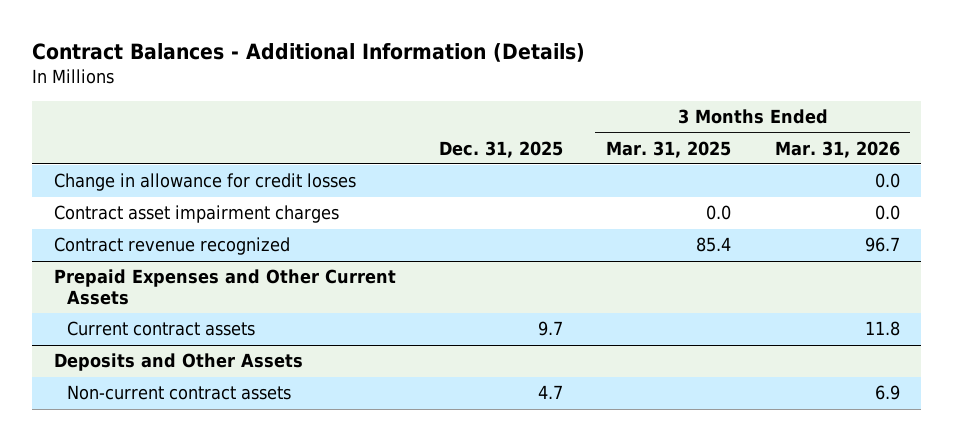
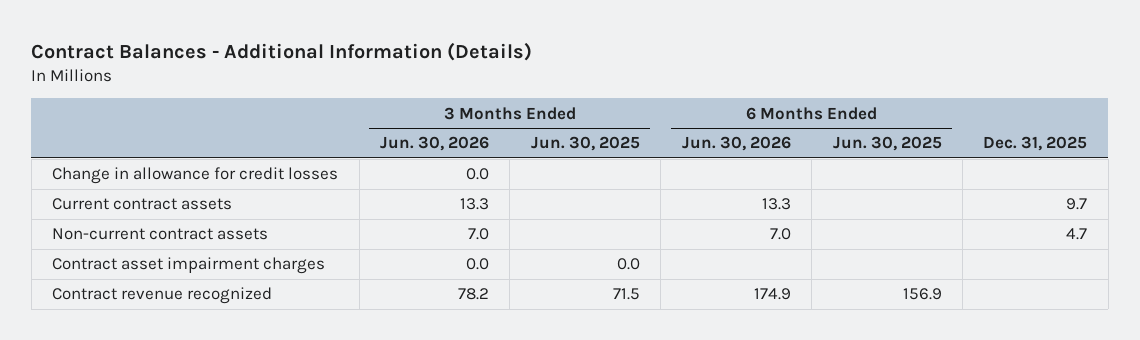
- | Dec. 31, 2025 | 3 Months Ended Mar. 31, 2025 | 3 Months Ended Mar. 31, 2026
+ | 3 Months Ended Jun. 30, 2026 | 3 Months Ended Jun. 30, 2025 | 6 Months Ended Jun. 30, 2026 | 6 Months Ended Jun. 30, 2025 | Dec. 31, 2025
+ Current contract assets | 13.3 | | 13.3 | | 9.7
+ Non-current contract assets | 7.0 | | 7.0 | | 4.7
- Prepaid Expenses and Other Current Assets
- Current contract assets | 9.7 | | 11.8
- Deposits and Other Assets
- Non-current contract assets | 4.7 | | 6.9

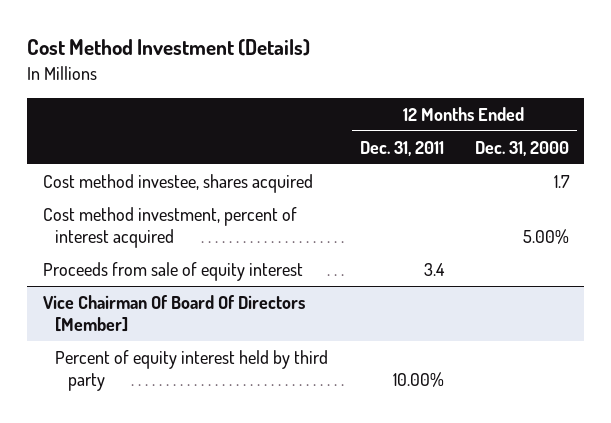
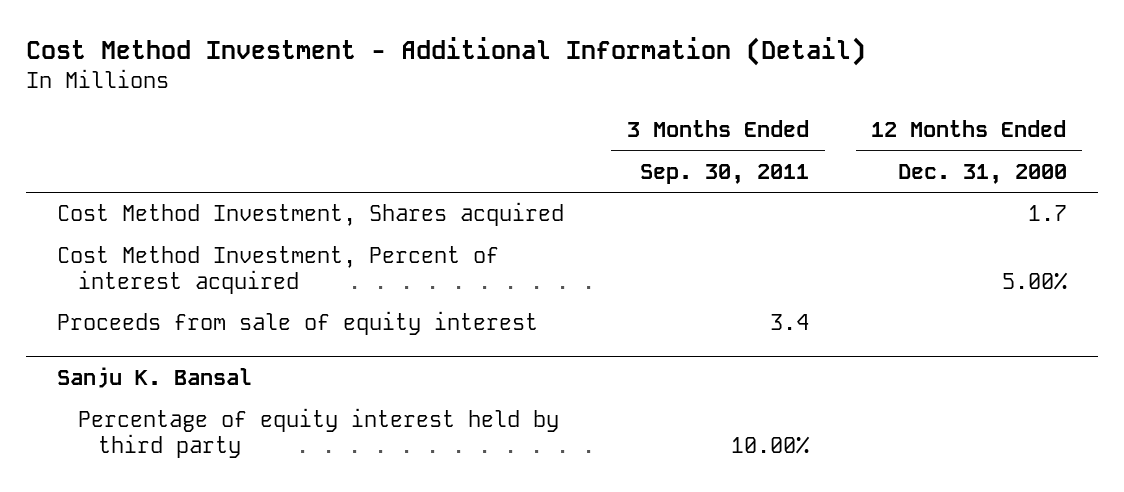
- Cost Method Investment (Details)
+ Cost Method Investment - Additional Information (Detail)
- | 12 Months Ended Dec. 31, 2011 | 12 Months Ended Dec. 31, 2000
+ | 3 Months Ended Sep. 30, 2011 | 12 Months Ended Dec. 31, 2000
- Cost method investee, shares acquired | | 1.7
- Cost method investment, percent of interest acquired | | 5.00%
+ Cost Method Investment, Shares acquired | | 1.7
+ Cost Method Investment, Percent of interest acquired | | 5.00%
- Vice Chairman Of Board Of Directors [Member]
- Percent of equity interest held by third party | 10.00% |
+ Sanju K. Bansal
+ Percentage of equity interest held by third party | 10.00% |

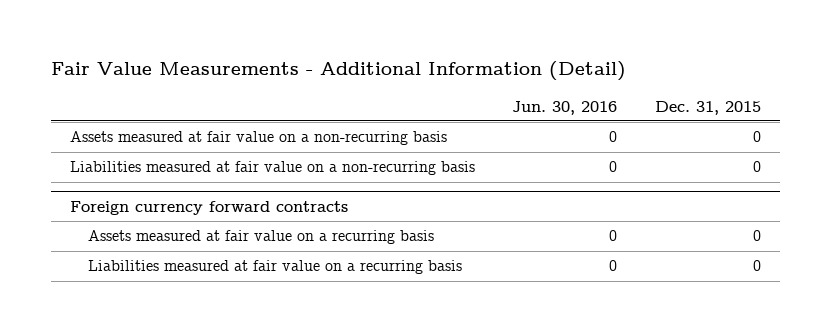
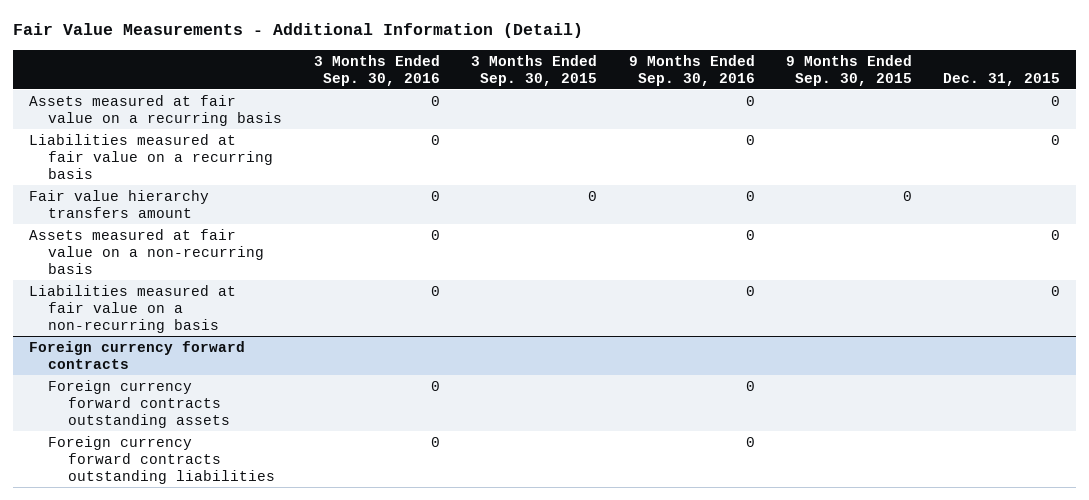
- | Jun. 30, 2016 | Dec. 31, 2015
+ | 3 Months Ended Sep. 30, 2016 | 3 Months Ended Sep. 30, 2015 | 9 Months Ended Sep. 30, 2016 | 9 Months Ended Sep. 30, 2015 | Dec. 31, 2015
+ Assets measured at fair value on a recurring basis | 0 | | 0 | | 0
+ Liabilities measured at fair value on a recurring basis | 0 | | 0 | | 0
+ Fair value hierarchy transfers amount | 0 | 0 | 0 | 0 |
@ Foreign currency forward contracts
- Assets measured at fair value on a recurring basis | 0 | 0
- Liabilities measured at fair value on a recurring basis | 0 | 0
+ Foreign currency forward contracts outstanding assets | 0 | | 0 | |
+ Foreign currency forward contracts outstanding liabilities | 0 | | 0 | |

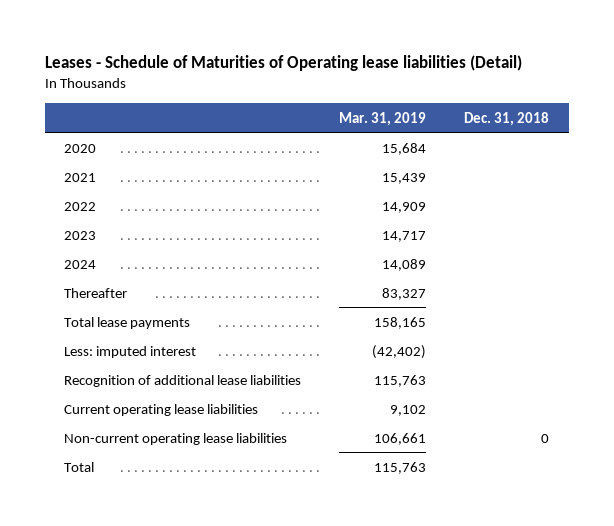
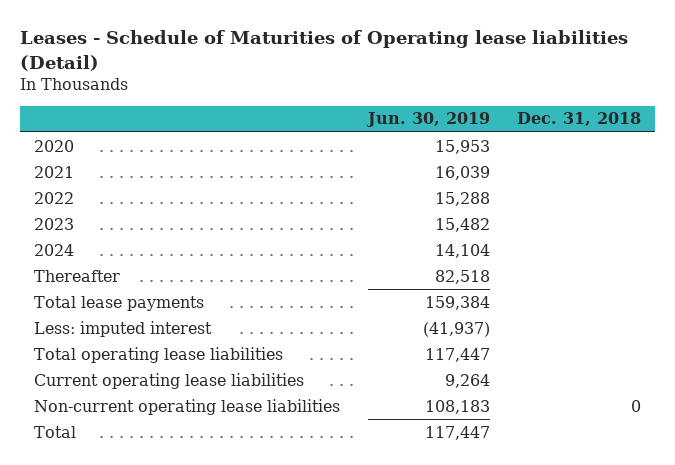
- | Mar. 31, 2019 | Dec. 31, 2018
+ | Jun. 30, 2019 | Dec. 31, 2018
- Recognition of additional lease liabilities | 115,763 |
+ Total operating lease liabilities | 117,447 |

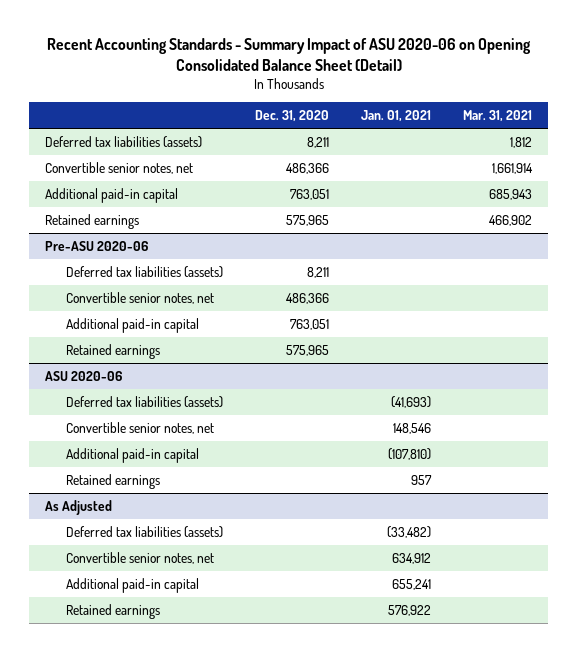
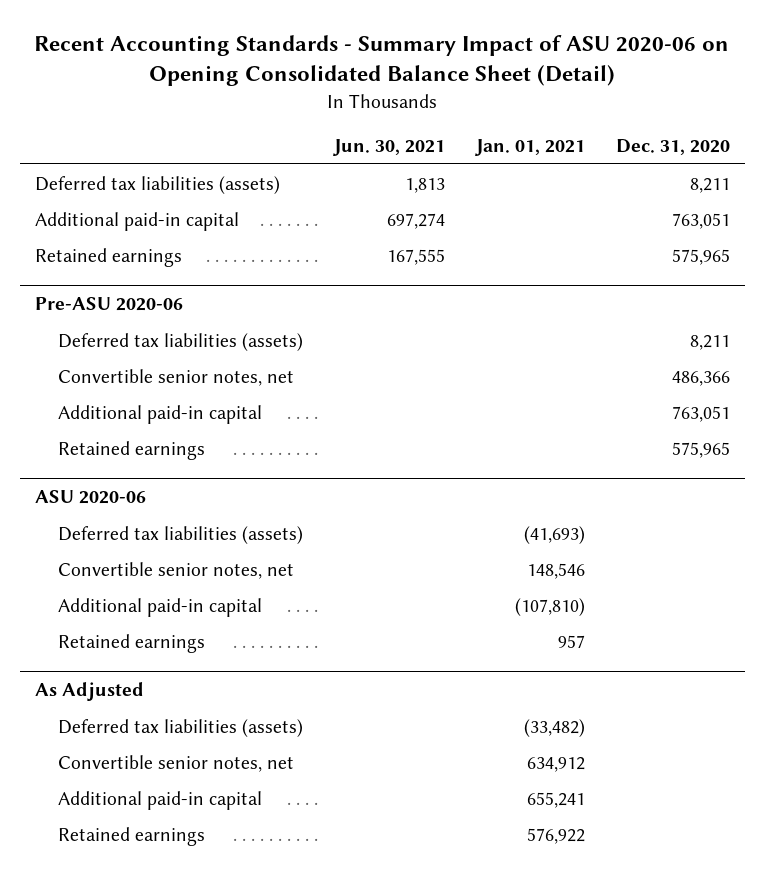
- | Dec. 31, 2020 | Jan. 01, 2021 | Mar. 31, 2021
+ | Jun. 30, 2021 | Jan. 01, 2021 | Dec. 31, 2020
- Convertible senior notes, net | 486,366 | | 1,661,914

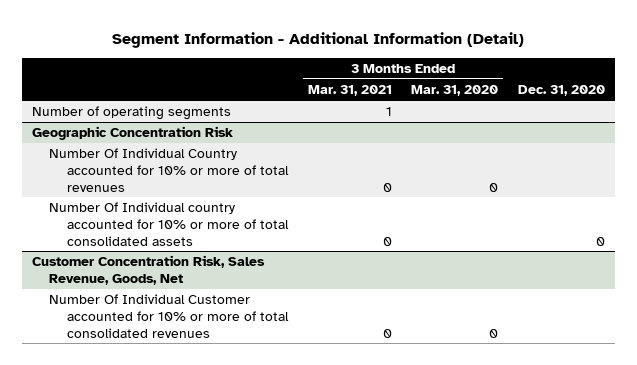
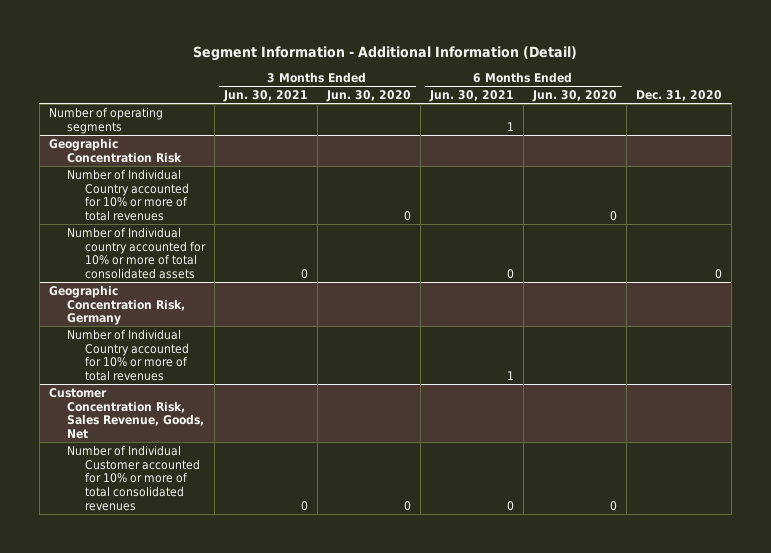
- | 3 Months Ended Mar. 31, 2021 | 3 Months Ended Mar. 31, 2020 | Dec. 31, 2020
+ | 3 Months Ended Jun. 30, 2021 | 3 Months Ended Jun. 30, 2020 | 6 Months Ended Jun. 30, 2021 | 6 Months Ended Jun. 30, 2020 | Dec. 31, 2020
@ Geographic Concentration Risk
- Number Of Individual Country accounted for 10% or more of total revenues | 0 | 0 |
- Number Of Individual country accounted for 10% or more of total consolidated assets | 0 | | 0
+ Number of Individual Country accounted for 10% or more of total revenues | | 0 | | 0 |
+ Number of Individual country accounted for 10% or more of total consolidated assets | 0 | | 0 | | 0
+ Geographic Concentration Risk, Germany
+ Number of Individual Country accounted for 10% or more of total revenues | | | 1 | |
@ Customer Concentration Risk, Sales Revenue, Goods, Net
- Number Of Individual Customer accounted for 10% or more of total consolidated revenues | 0 | 0 |
+ Number of Individual Customer accounted for 10% or more of total consolidated revenues | 0 | 0 | 0 | 0 |

